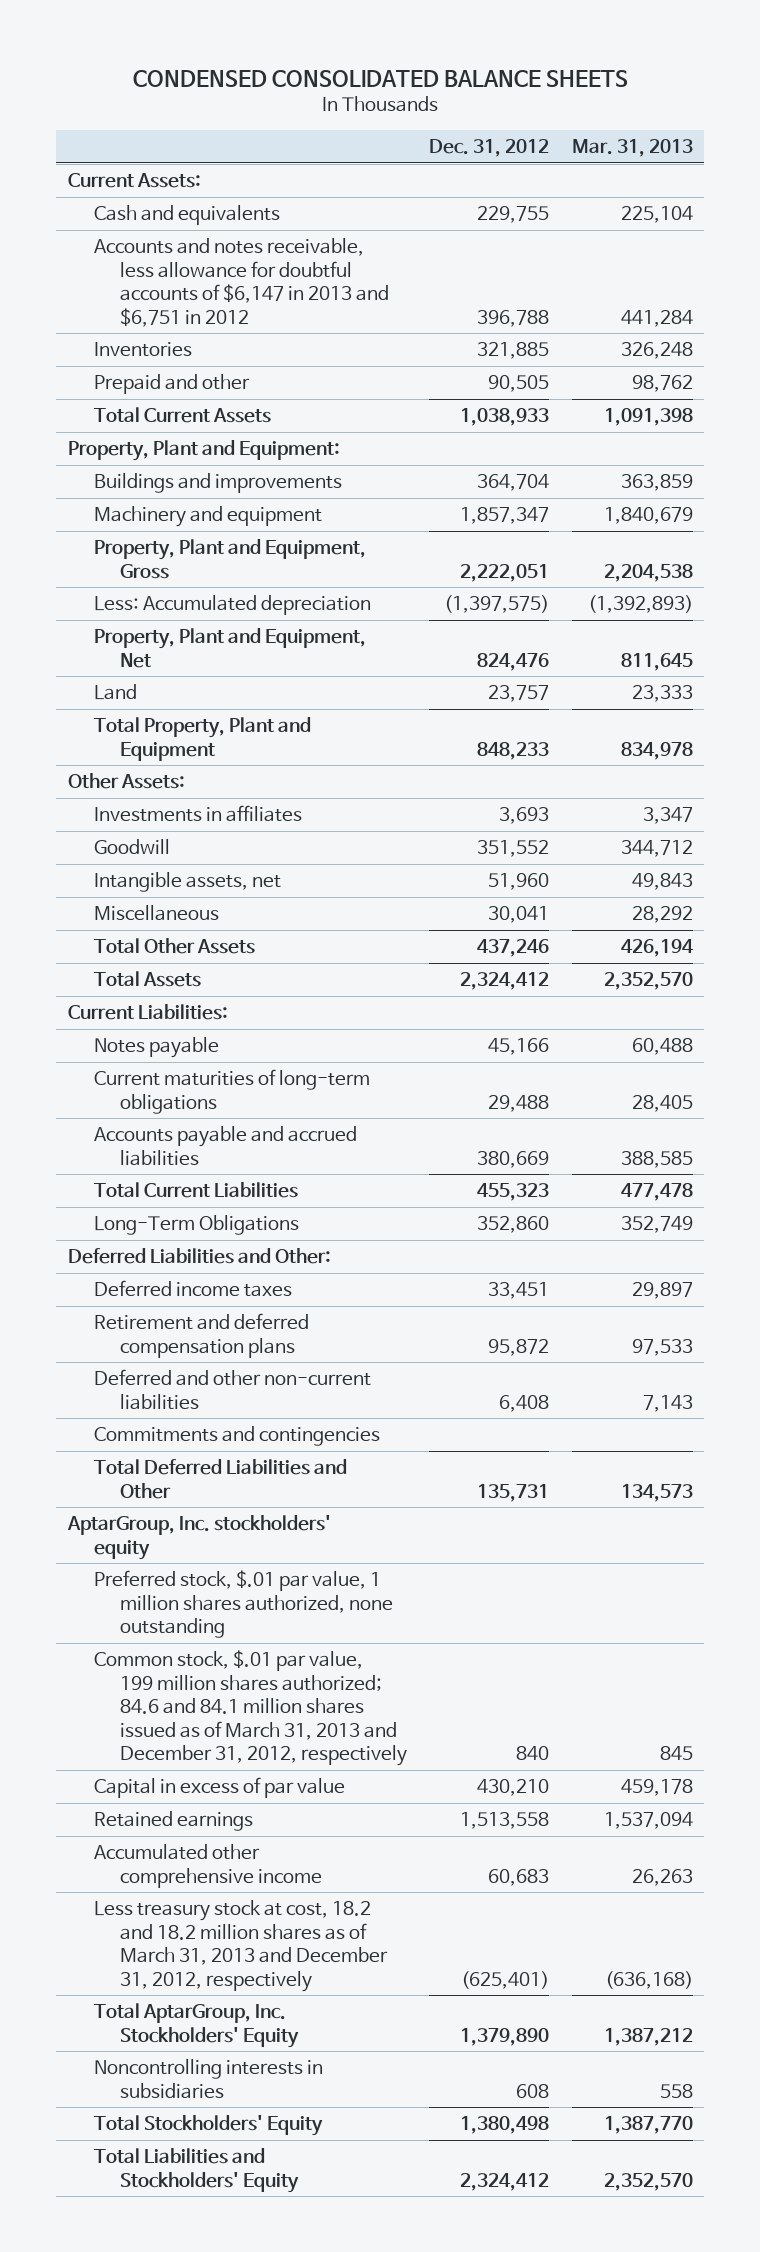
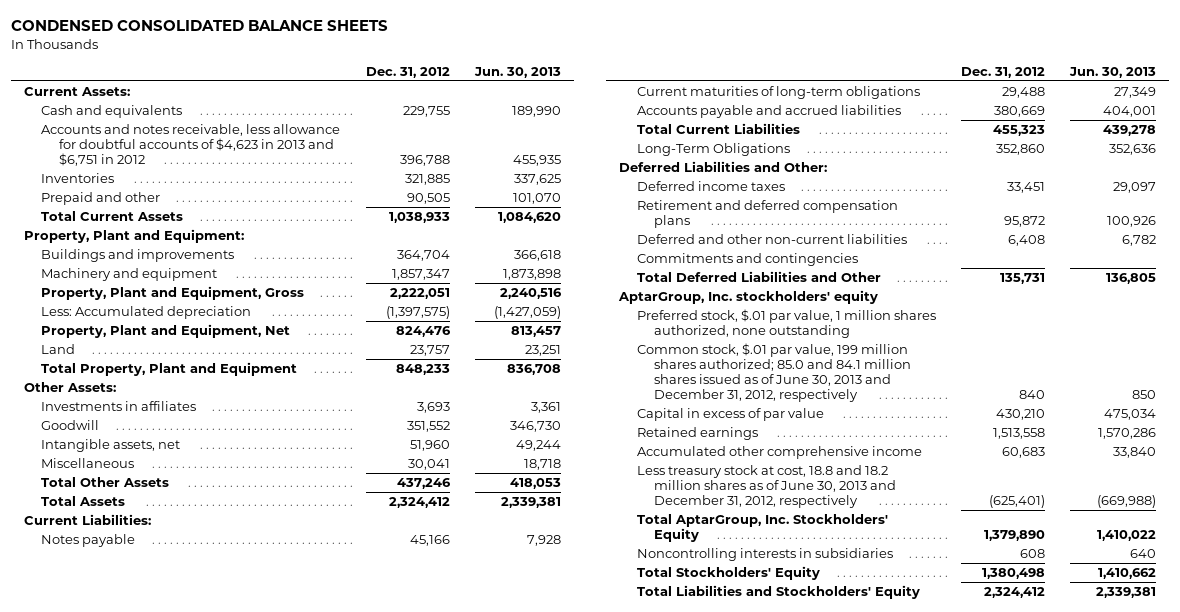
- | Dec. 31, 2012 | Mar. 31, 2013
+ | Dec. 31, 2012 | Jun. 30, 2013
- Accounts and notes receivable, less allowance for doubtful accounts of $6,147 in 2013 and $6,751 in 2012 | 396,788 | 441,284
+ Accounts and notes receivable, less allowance for doubtful accounts of $4,623 in 2013 and $6,751 in 2012 | 396,788 | 455,935
- Common stock, $.01 par value, 199 million shares authorized; 84.6 and 84.1 million shares issued as of March 31, 2013 and December 31, 2012, respectively | 840 | 845
+ Common stock, $.01 par value, 199 million shares authorized; 85.0 and 84.1 million shares issued as of June 30, 2013 and December 31, 2012, respectively | 840 | 850
- Less treasury stock at cost, 18.2 and 18.2 million shares as of March 31, 2013 and December 31, 2012, respectively | (625,401) | (636,168)
+ Less treasury stock at cost, 18.8 and 18.2 million shares as of June 30, 2013 and December 31, 2012, respectively | (625,401) | (669,988)

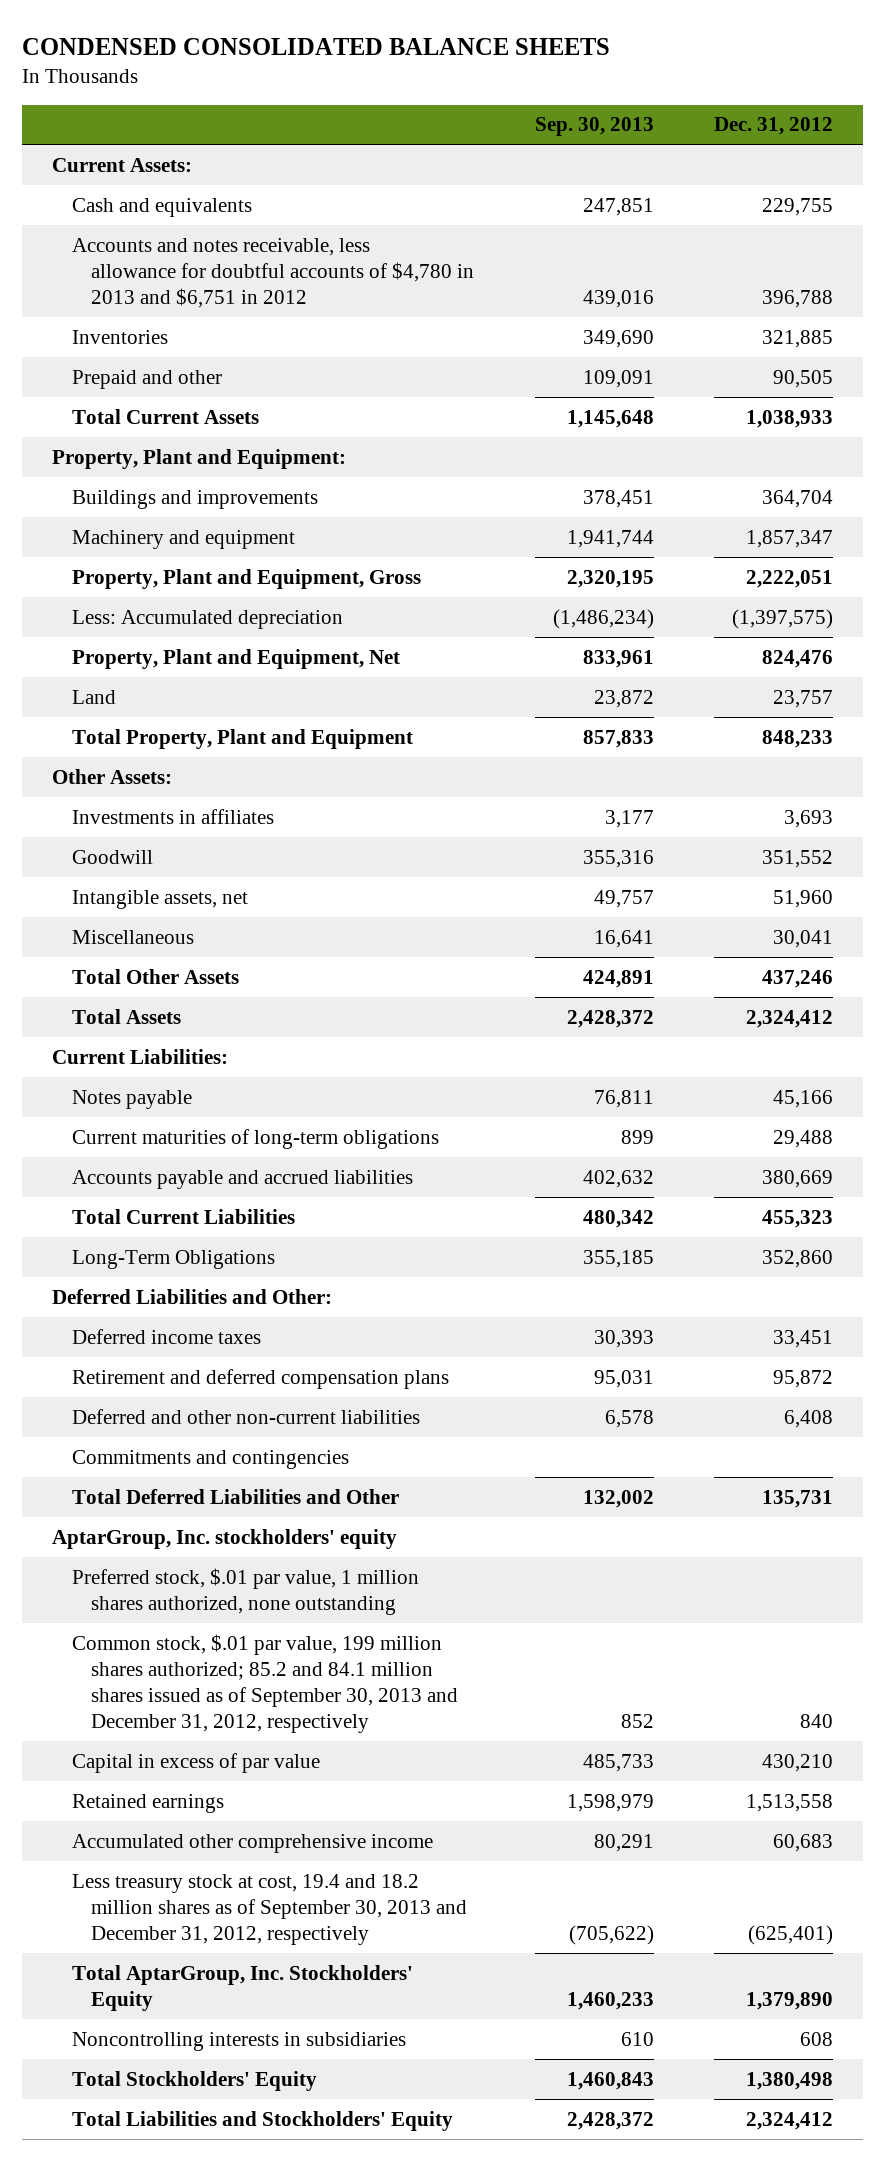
- | Dec. 31, 2012 | Jun. 30, 2013
+ | Sep. 30, 2013 | Dec. 31, 2012
- Accounts and notes receivable, less allowance for doubtful accounts of $4,623 in 2013 and $6,751 in 2012 | 396,788 | 455,935
+ Accounts and notes receivable, less allowance for doubtful accounts of $4,780 in 2013 and $6,751 in 2012 | 439,016 | 396,788
- Common stock, $.01 par value, 199 million shares authorized; 85.0 and 84.1 million shares issued as of June 30, 2013 and December 31, 2012, respectively | 840 | 850
+ Common stock, $.01 par value, 199 million shares authorized; 85.2 and 84.1 million shares issued as of September 30, 2013 and December 31, 2012, respectively | 852 | 840
- Less treasury stock at cost, 18.8 and 18.2 million shares as of June 30, 2013 and December 31, 2012, respectively | (625,401) | (669,988)
+ Less treasury stock at cost, 19.4 and 18.2 million shares as of September 30, 2013 and December 31, 2012, respectively | (705,622) | (625,401)

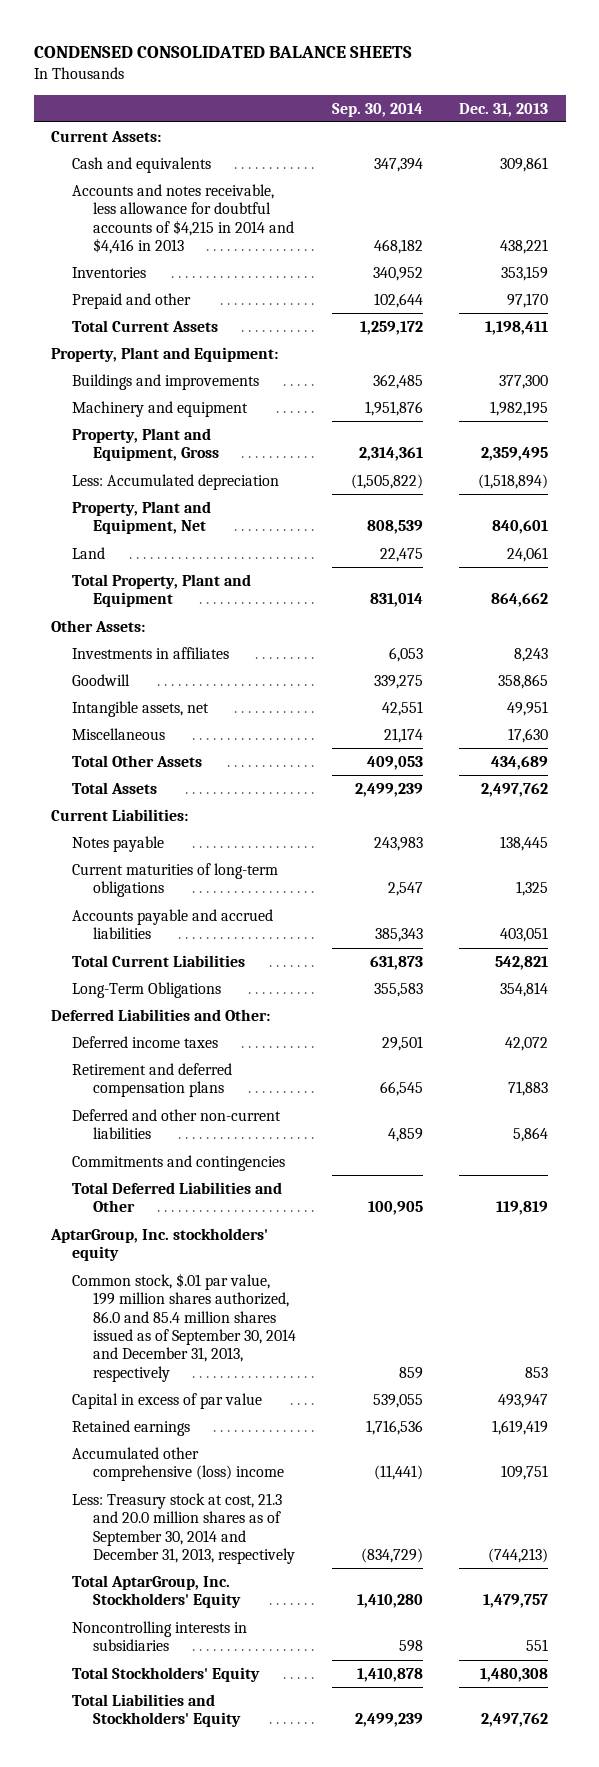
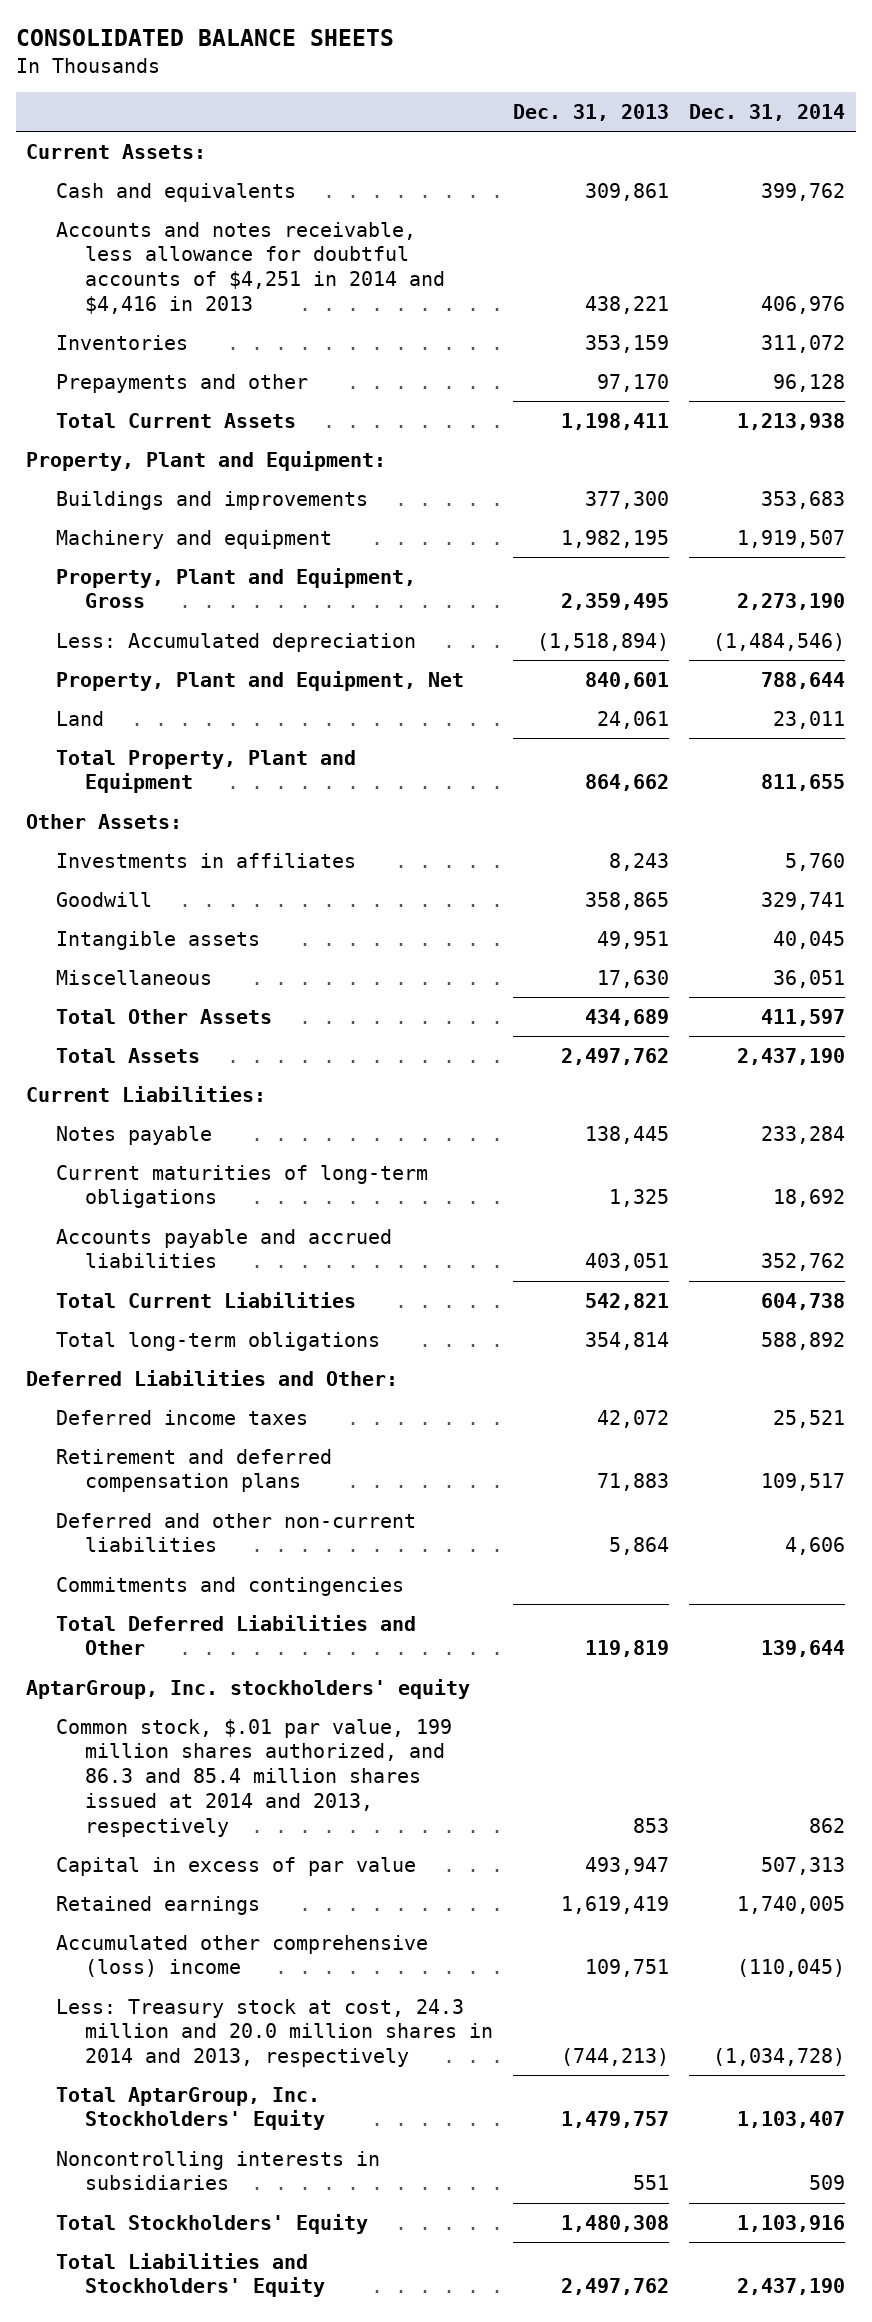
- CONDENSED CONSOLIDATED BALANCE SHEETS
+ CONSOLIDATED BALANCE SHEETS
- | Sep. 30, 2014 | Dec. 31, 2013
+ | Dec. 31, 2013 | Dec. 31, 2014
- Accounts and notes receivable, less allowance for doubtful accounts of $4,215 in 2014 and $4,416 in 2013 | 468,182 | 438,221
+ Accounts and notes receivable, less allowance for doubtful accounts of $4,251 in 2014 and $4,416 in 2013 | 438,221 | 406,976
- Prepaid and other | 102,644 | 97,170
+ Prepayments and other | 97,170 | 96,128
- Intangible assets, net | 42,551 | 49,951
+ Intangible assets | 49,951 | 40,045
- Long-Term Obligations | 355,583 | 354,814
+ Total long-term obligations | 354,814 | 588,892
- Common stock, $.01 par value, 199 million shares authorized, 86.0 and 85.4 million shares issued as of September 30, 2014 and December 31, 2013, respectively | 859 | 853
+ Common stock, $.01 par value, 199 million shares authorized, and 86.3 and 85.4 million shares issued at 2014 and 2013, respectively | 853 | 862
- Less: Treasury stock at cost, 21.3 and 20.0 million shares as of September 30, 2014 and December 31, 2013, respectively | (834,729) | (744,213)
+ Less: Treasury stock at cost, 24.3 million and 20.0 million shares in 2014 and 2013, respectively | (744,213) | (1,034,728)

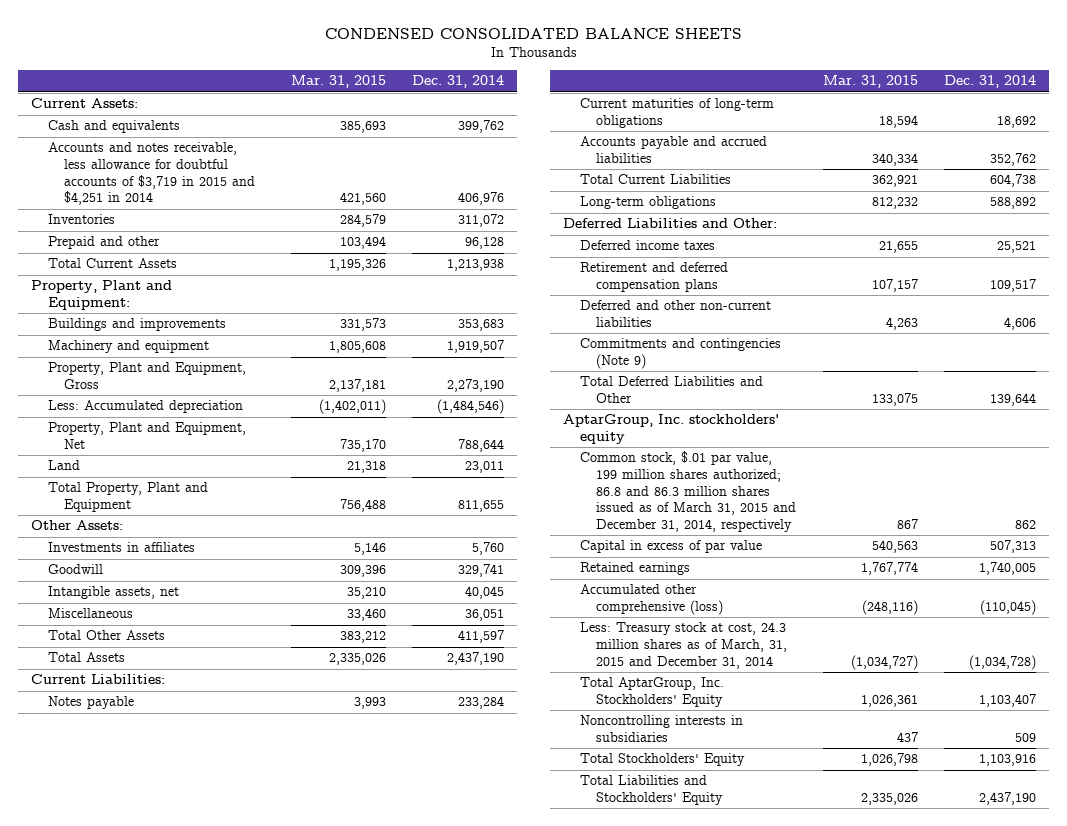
- CONSOLIDATED BALANCE SHEETS
+ CONDENSED CONSOLIDATED BALANCE SHEETS
- | Dec. 31, 2013 | Dec. 31, 2014
+ | Mar. 31, 2015 | Dec. 31, 2014
- Accounts and notes receivable, less allowance for doubtful accounts of $4,251 in 2014 and $4,416 in 2013 | 438,221 | 406,976
+ Accounts and notes receivable, less allowance for doubtful accounts of $3,719 in 2015 and $4,251 in 2014 | 421,560 | 406,976
- Prepayments and other | 97,170 | 96,128
+ Prepaid and other | 103,494 | 96,128
- Intangible assets | 49,951 | 40,045
+ Intangible assets, net | 35,210 | 40,045
- Total long-term obligations | 354,814 | 588,892
+ Long-term obligations | 812,232 | 588,892
- Commitments and contingencies
+ Commitments and contingencies (Note 9)
- Common stock, $.01 par value, 199 million shares authorized, and 86.3 and 85.4 million shares issued at 2014 and 2013, respectively | 853 | 862
+ Common stock, $.01 par value, 199 million shares authorized; 86.8 and 86.3 million shares issued as of March 31, 2015 and December 31, 2014, respectively | 867 | 862
- Accumulated other comprehensive (loss) income | 109,751 | (110,045)
- Less: Treasury stock at cost, 24.3 million and 20.0 million shares in 2014 and 2013, respectively | (744,213) | (1,034,728)
+ Accumulated other comprehensive (loss) | (248,116) | (110,045)
+ Less: Treasury stock at cost, 24.3 million shares as of March, 31, 2015 and December 31, 2014 | (1,034,727) | (1,034,728)

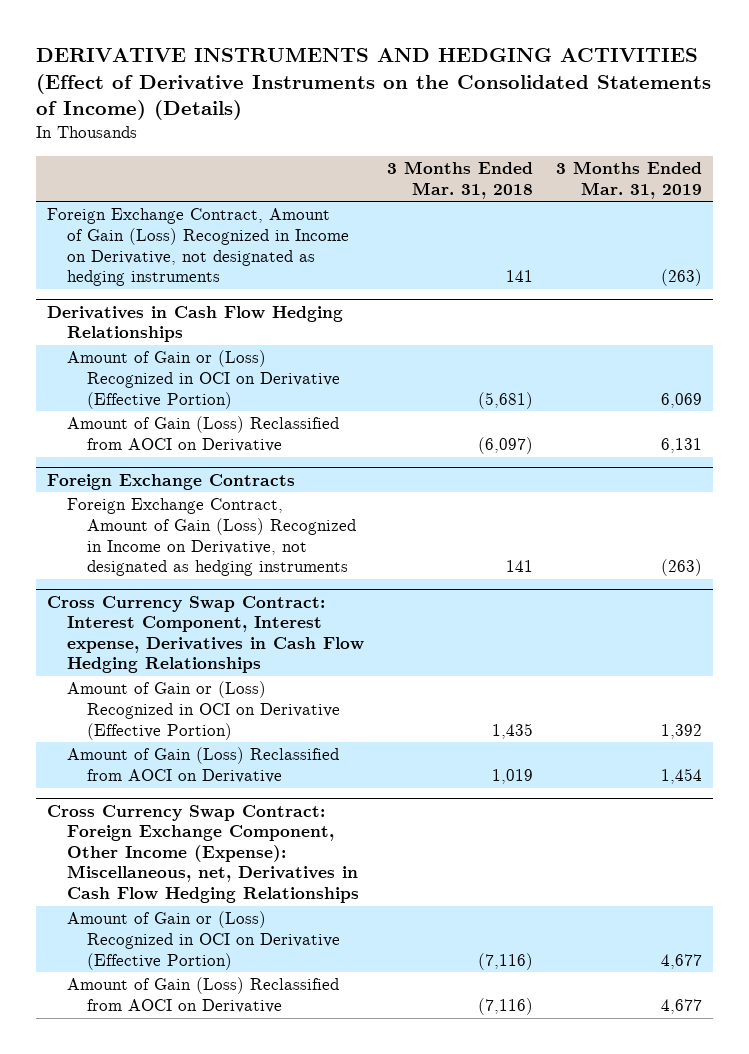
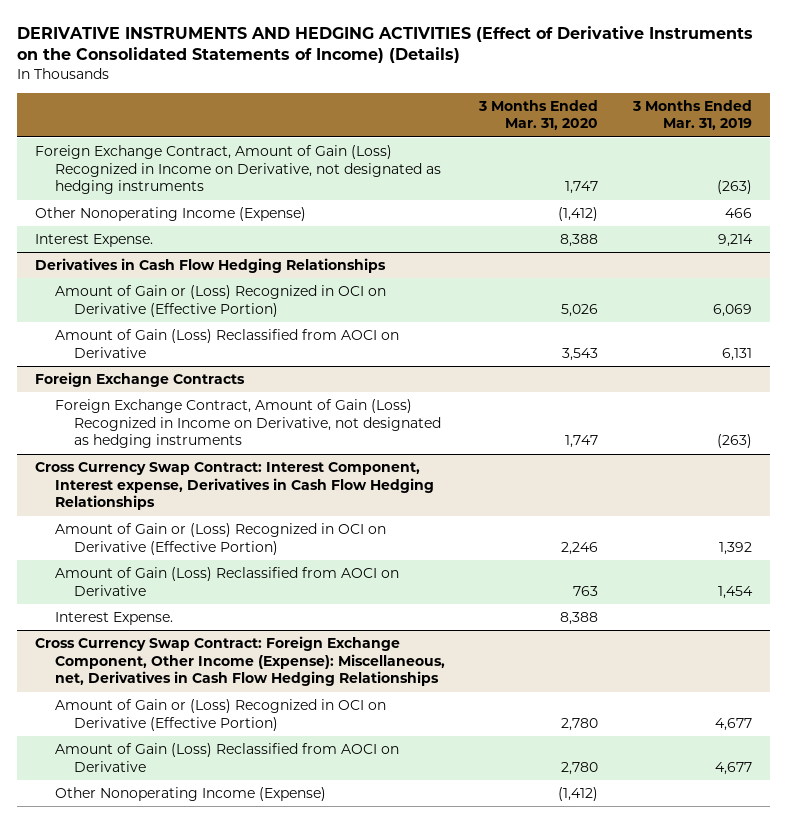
- | 3 Months Ended Mar. 31, 2018 | 3 Months Ended Mar. 31, 2019
+ | 3 Months Ended Mar. 31, 2020 | 3 Months Ended Mar. 31, 2019
+ Other Nonoperating Income (Expense) | (1,412) | 466
+ Interest Expense. | 8,388 | 9,214
@ Cross Currency Swap Contract: Interest Component, Interest expense, Derivatives in Cash Flow Hedging Relationships
+ Interest Expense. | 8,388 |
@ Cross Currency Swap Contract: Foreign Exchange Component, Other Income (Expense): Miscellaneous, net, Derivatives in Cash Flow Hedging Relationships
+ Other Nonoperating Income (Expense) | (1,412) |

